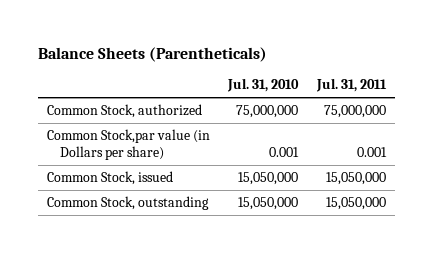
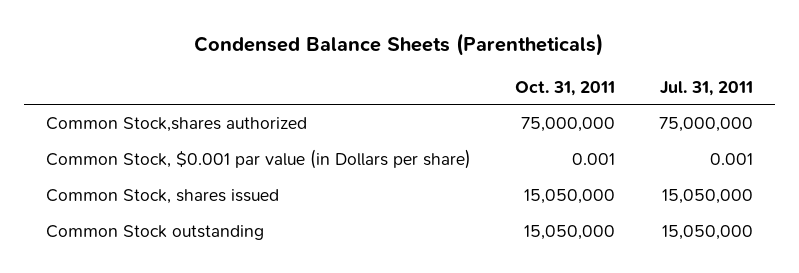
- Balance Sheets (Parentheticals)
+ Condensed Balance Sheets (Parentheticals)
- | Jul. 31, 2010 | Jul. 31, 2011
+ | Oct. 31, 2011 | Jul. 31, 2011
- Common Stock, authorized | 75,000,000 | 75,000,000
- Common Stock,par value (in Dollars per share) | 0.001 | 0.001
- Common Stock, issued | 15,050,000 | 15,050,000
- Common Stock, outstanding | 15,050,000 | 15,050,000
+ Common Stock,shares authorized | 75,000,000 | 75,000,000
+ Common Stock, $0.001 par value (in Dollars per share) | 0.001 | 0.001
+ Common Stock, shares issued | 15,050,000 | 15,050,000
+ Common Stock outstanding | 15,050,000 | 15,050,000

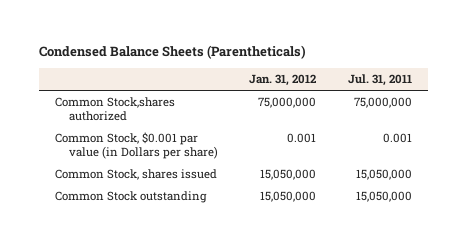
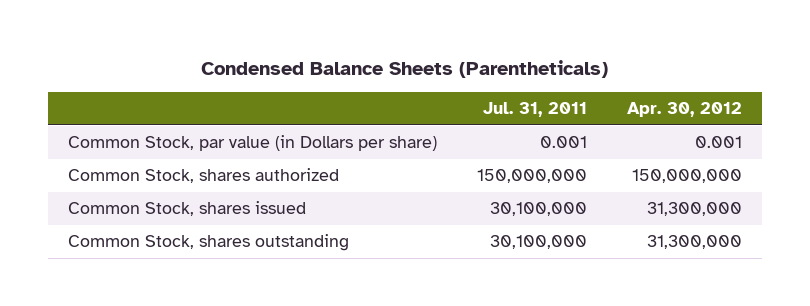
- | Jan. 31, 2012 | Jul. 31, 2011
+ | Jul. 31, 2011 | Apr. 30, 2012
- Common Stock,shares authorized | 75,000,000 | 75,000,000
- Common Stock, $0.001 par value (in Dollars per share) | 0.001 | 0.001
- Common Stock, shares issued | 15,050,000 | 15,050,000
- Common Stock outstanding | 15,050,000 | 15,050,000
+ Common Stock, par value (in Dollars per share) | 0.001 | 0.001
+ Common Stock, shares authorized | 150,000,000 | 150,000,000
+ Common Stock, shares issued | 30,100,000 | 31,300,000
+ Common Stock, shares outstanding | 30,100,000 | 31,300,000

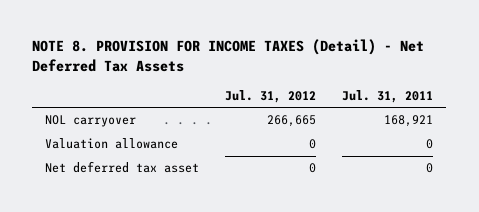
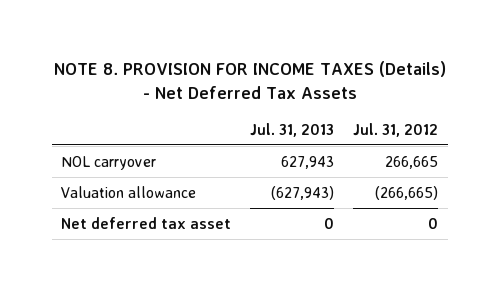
- NOTE 8. PROVISION FOR INCOME TAXES (Detail) - Net Deferred Tax Assets
+ NOTE 8. PROVISION FOR INCOME TAXES (Details) - Net Deferred Tax Assets
- | Jul. 31, 2012 | Jul. 31, 2011
+ | Jul. 31, 2013 | Jul. 31, 2012
- Valuation allowance | 0 | 0
+ Valuation allowance | (627,943) | (266,665)

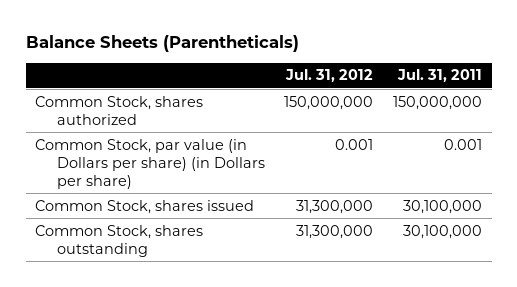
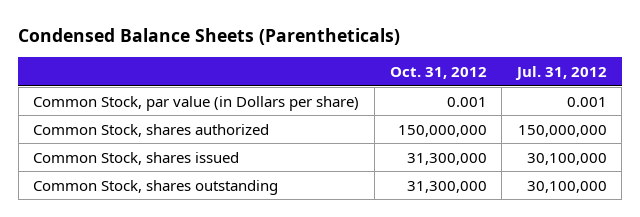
- Balance Sheets (Parentheticals)
+ Condensed Balance Sheets (Parentheticals)
- | Jul. 31, 2012 | Jul. 31, 2011
+ | Oct. 31, 2012 | Jul. 31, 2012
+ Common Stock, par value (in Dollars per share) | 0.001 | 0.001
- Common Stock, par value (in Dollars per share) (in Dollars per share) | 0.001 | 0.001
- Common Stock, shares issued | 31,300,000 | 30,100,000
- Common Stock, shares outstanding | 31,300,000 | 30,100,000
+ Common Stock, shares issued | 31,300,000 | 30,100,000
+ Common Stock, shares outstanding | 31,300,000 | 30,100,000

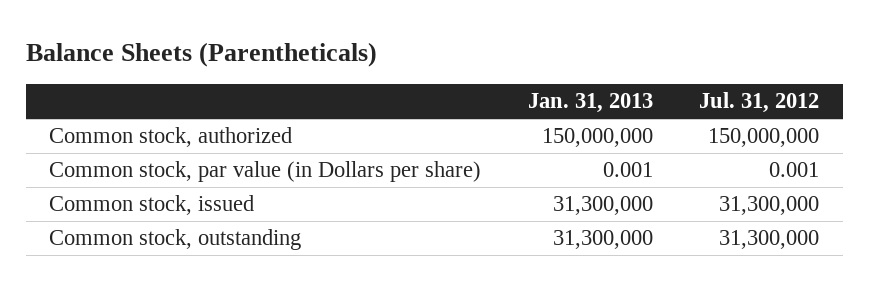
- Condensed Balance Sheets (Parentheticals)
+ Balance Sheets (Parentheticals)
- | Oct. 31, 2012 | Jul. 31, 2012
+ | Jan. 31, 2013 | Jul. 31, 2012
- Common Stock, par value (in Dollars per share) | 0.001 | 0.001
- Common Stock, shares authorized | 150,000,000 | 150,000,000
- Common Stock, shares issued | 31,300,000 | 30,100,000
- Common Stock, shares outstanding | 31,300,000 | 30,100,000
+ Common stock, authorized | 150,000,000 | 150,000,000
+ Common stock, par value (in Dollars per share) | 0.001 | 0.001
+ Common stock, issued | 31,300,000 | 31,300,000
+ Common stock, outstanding | 31,300,000 | 31,300,000

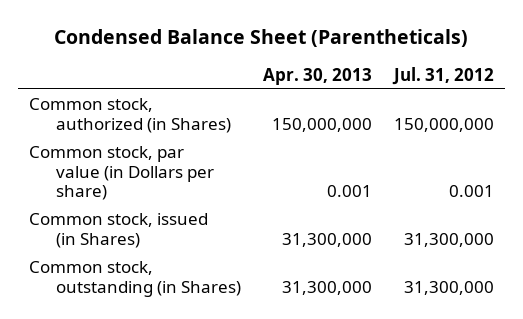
- Balance Sheets (Parentheticals)
+ Condensed Balance Sheet (Parentheticals)
- | Jan. 31, 2013 | Jul. 31, 2012
+ | Apr. 30, 2013 | Jul. 31, 2012
- Common stock, authorized | 150,000,000 | 150,000,000
+ Common stock, authorized (in Shares) | 150,000,000 | 150,000,000
- Common stock, issued | 31,300,000 | 31,300,000
- Common stock, outstanding | 31,300,000 | 31,300,000
+ Common stock, issued (in Shares) | 31,300,000 | 31,300,000
+ Common stock, outstanding (in Shares) | 31,300,000 | 31,300,000

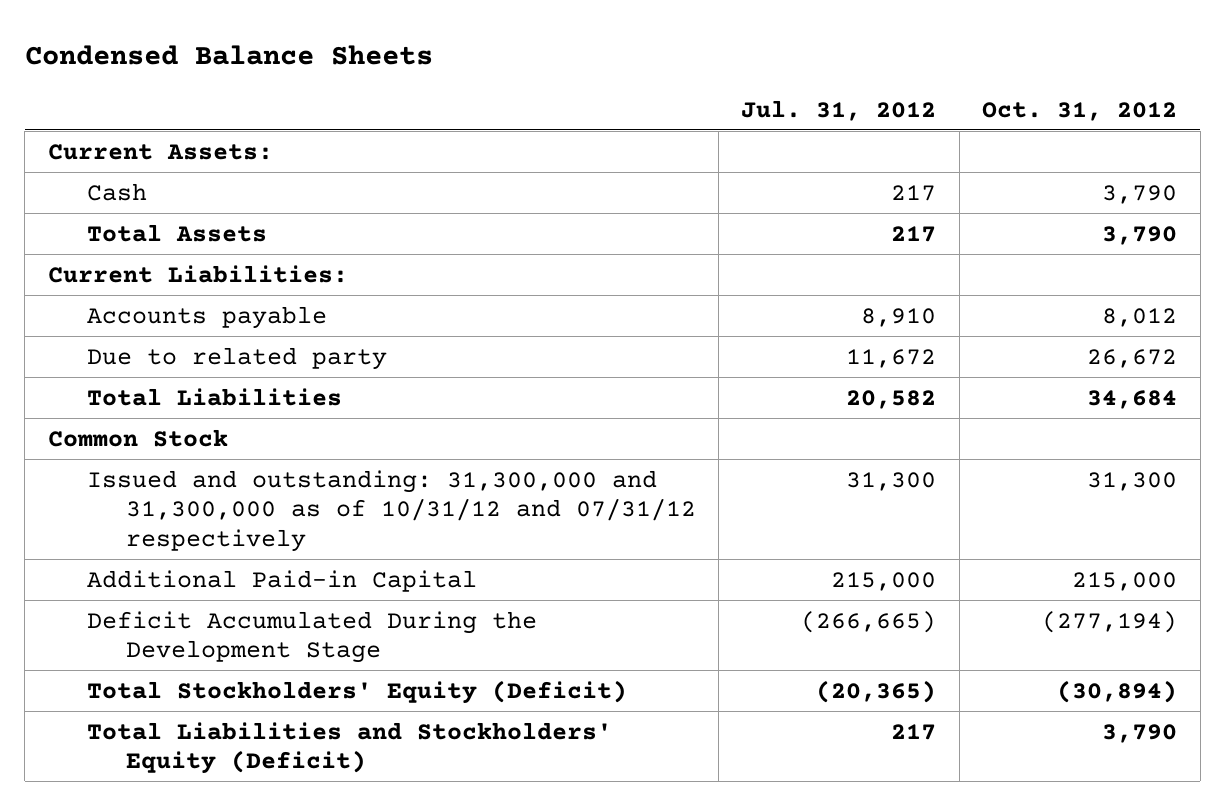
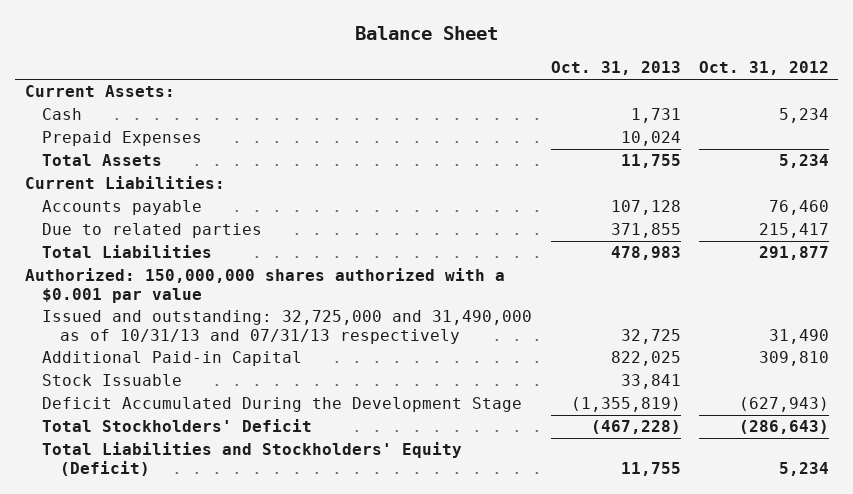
- Condensed Balance Sheets
+ Balance Sheet
- | Jul. 31, 2012 | Oct. 31, 2012
+ | Oct. 31, 2013 | Oct. 31, 2012
- Cash | 217 | 3,790
- Total Assets | 217 | 3,790
+ Cash | 1,731 | 5,234
+ Prepaid Expenses | 10,024 |
+ Total Assets | 11,755 | 5,234
- Accounts payable | 8,910 | 8,012
- Due to related party | 11,672 | 26,672
- Total Liabilities | 20,582 | 34,684
- Common Stock
- Issued and outstanding: 31,300,000 and 31,300,000 as of 10/31/12 and 07/31/12 respectively | 31,300 | 31,300
- Additional Paid-in Capital | 215,000 | 215,000
- Deficit Accumulated During the Development Stage | (266,665) | (277,194)
- Total Stockholders' Equity (Deficit) | (20,365) | (30,894)
- Total Liabilities and Stockholders' Equity (Deficit) | 217 | 3,790
+ Accounts payable | 107,128 | 76,460
+ Due to related parties | 371,855 | 215,417
+ Total Liabilities | 478,983 | 291,877
+ Authorized: 150,000,000 shares authorized with a $0.001 par value
+ Issued and outstanding: 32,725,000 and 31,490,000 as of 10/31/13 and 07/31/13 respectively | 32,725 | 31,490
+ Additional Paid-in Capital | 822,025 | 309,810
+ Stock Issuable | 33,841 |
+ Deficit Accumulated During the Development Stage | (1,355,819) | (627,943)
+ Total Stockholders' Deficit | (467,228) | (286,643)
+ Total Liabilities and Stockholders' Equity (Deficit) | 11,755 | 5,234

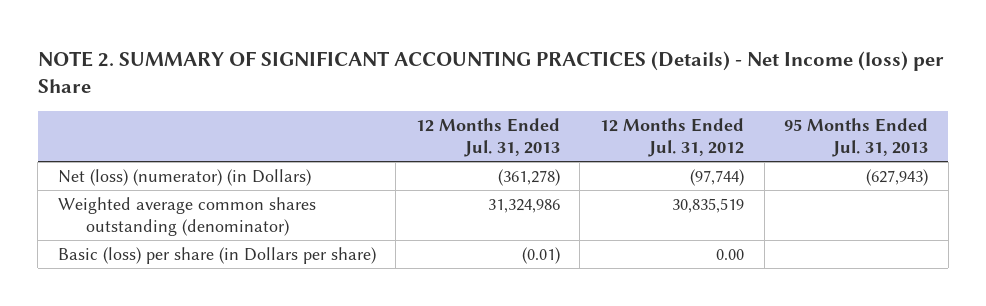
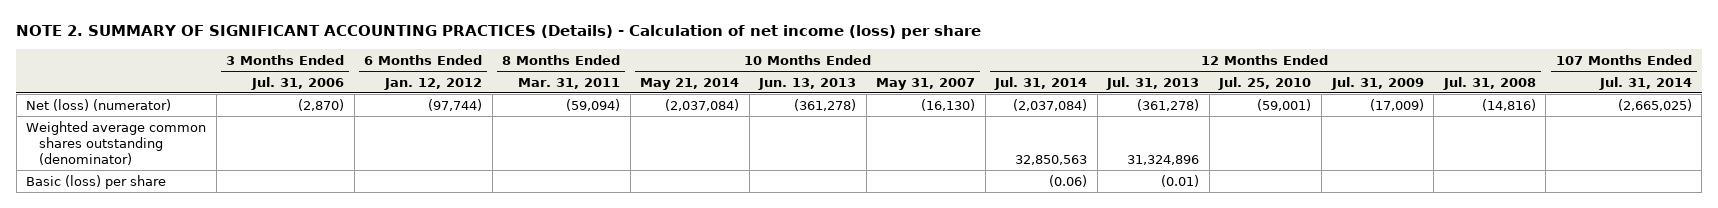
- NOTE 2. SUMMARY OF SIGNIFICANT ACCOUNTING PRACTICES (Details) - Net Income (loss) per Share
+ NOTE 2. SUMMARY OF SIGNIFICANT ACCOUNTING PRACTICES (Details) - Calculation of net income (loss) per share
- | 12 Months Ended Jul. 31, 2013 | 12 Months Ended Jul. 31, 2012 | 95 Months Ended Jul. 31, 2013
+ | 3 Months Ended Jul. 31, 2006 | 6 Months Ended Jan. 12, 2012 | 8 Months Ended Mar. 31, 2011 | 10 Months Ended May 21, 2014 | 10 Months Ended Jun. 13, 2013 | 10 Months Ended May 31, 2007 | 12 Months Ended Jul. 31, 2014 | 12 Months Ended Jul. 31, 2013 | 12 Months Ended Jul. 25, 2010 | 12 Months Ended Jul. 31, 2009 | 12 Months Ended Jul. 31, 2008 | 107 Months Ended Jul. 31, 2014
- Net (loss) (numerator) (in Dollars) | (361,278) | (97,744) | (627,943)
- Weighted average common shares outstanding (denominator) | 31,324,986 | 30,835,519 |
- Basic (loss) per share (in Dollars per share) | (0.01) | 0.00 |
+ Net (loss) (numerator) | (2,870) | (97,744) | (59,094) | (2,037,084) | (361,278) | (16,130) | (2,037,084) | (361,278) | (59,001) | (17,009) | (14,816) | (2,665,025)
+ Weighted average common shares outstanding (denominator) | | | | | | | 32,850,563 | 31,324,896 | | | |
+ Basic (loss) per share | | | | | | | (0.06) | (0.01) | | | |

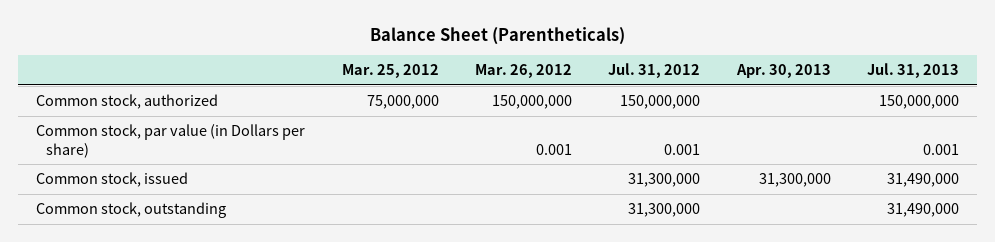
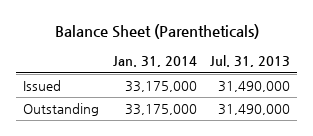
- | Mar. 25, 2012 | Mar. 26, 2012 | Jul. 31, 2012 | Apr. 30, 2013 | Jul. 31, 2013
+ | Jan. 31, 2014 | Jul. 31, 2013
- Common stock, authorized | 75,000,000 | 150,000,000 | 150,000,000 | | 150,000,000
- Common stock, par value (in Dollars per share) | | 0.001 | 0.001 | | 0.001
- Common stock, issued | | | 31,300,000 | 31,300,000 | 31,490,000
- Common stock, outstanding | | | 31,300,000 | | 31,490,000
+ Issued | 33,175,000 | 31,490,000
+ Outstanding | 33,175,000 | 31,490,000

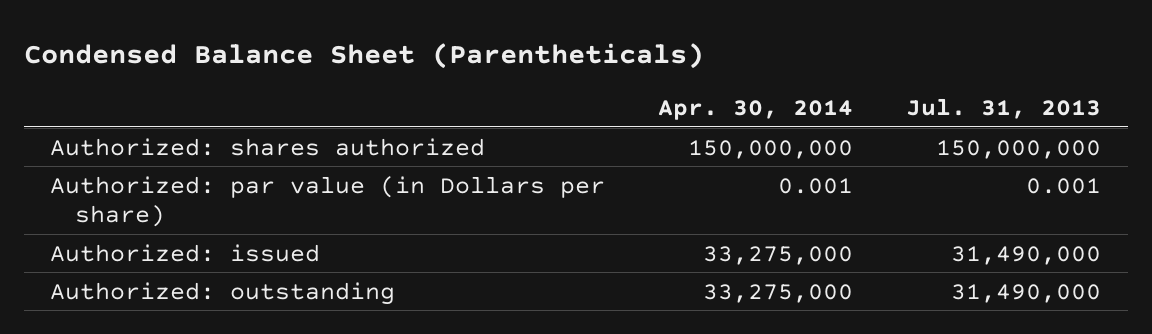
- Balance Sheet (Parentheticals)
+ Condensed Balance Sheet (Parentheticals)
- | Jan. 31, 2014 | Jul. 31, 2013
+ | Apr. 30, 2014 | Jul. 31, 2013
- Issued | 33,175,000 | 31,490,000
- Outstanding | 33,175,000 | 31,490,000
+ Authorized: shares authorized | 150,000,000 | 150,000,000
+ Authorized: par value (in Dollars per share) | 0.001 | 0.001
+ Authorized: issued | 33,275,000 | 31,490,000
+ Authorized: outstanding | 33,275,000 | 31,490,000

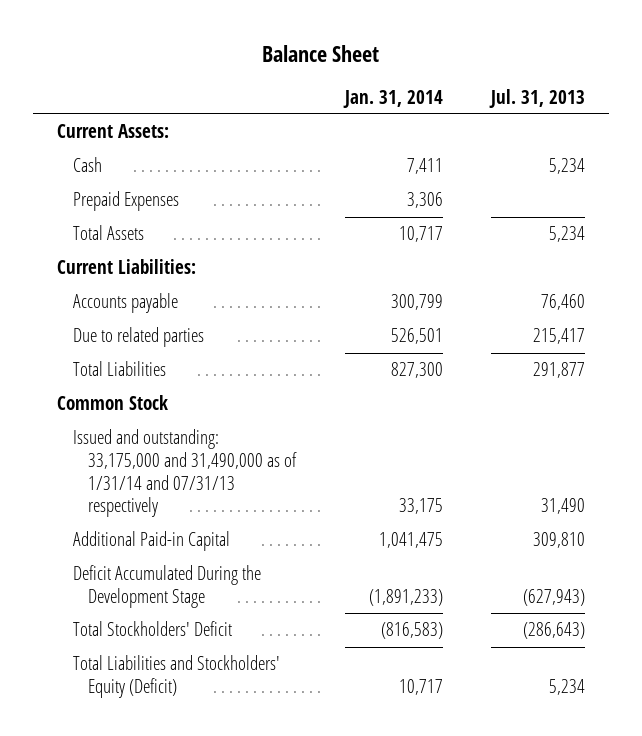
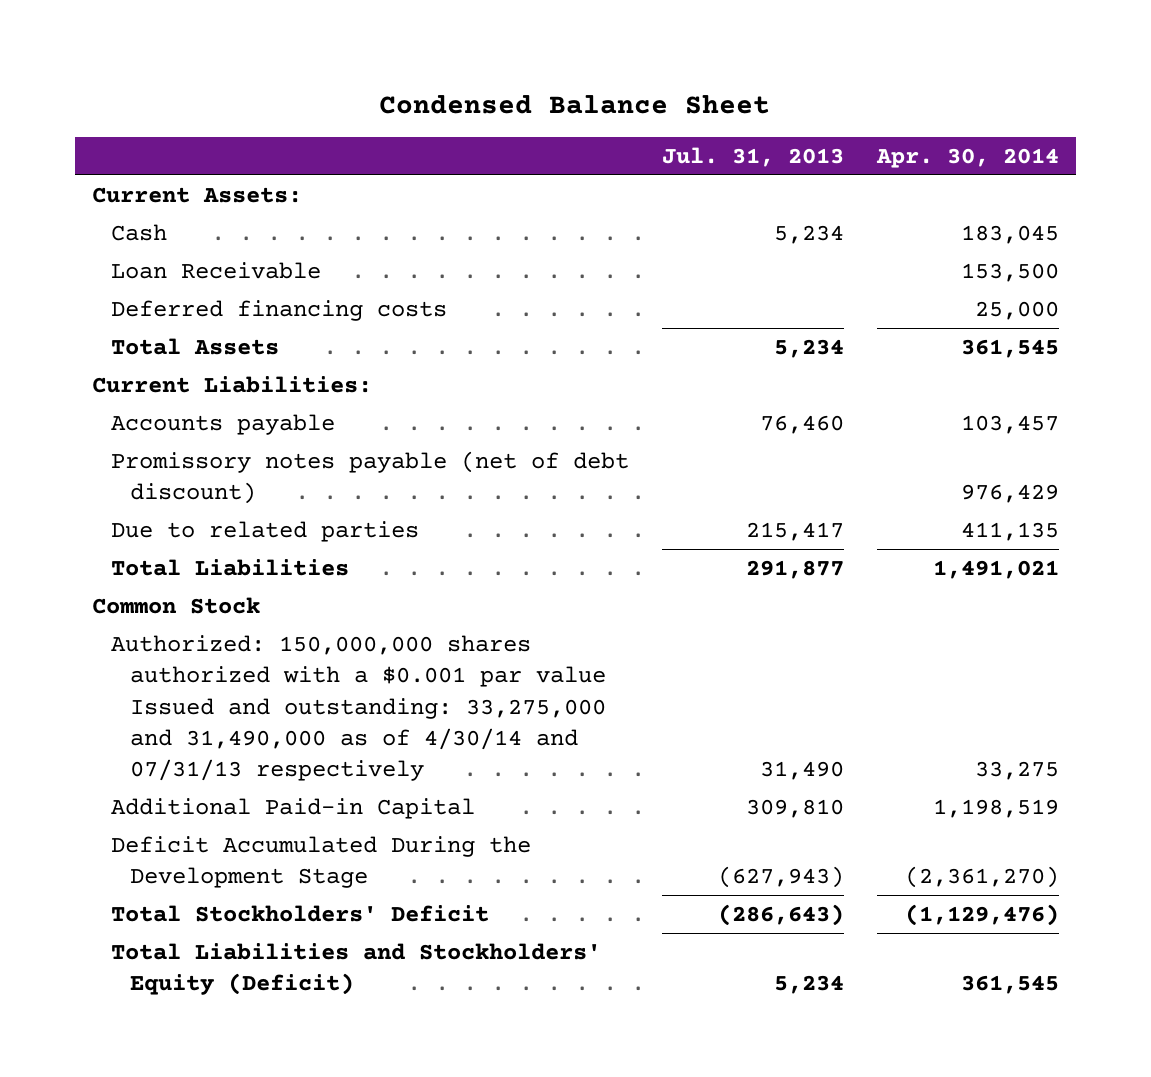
- Balance Sheet
+ Condensed Balance Sheet
- | Jan. 31, 2014 | Jul. 31, 2013
+ | Jul. 31, 2013 | Apr. 30, 2014
- Prepaid Expenses | 3,306 |
+ Loan Receivable | | 153,500
+ Deferred financing costs | | 25,000
+ Promissory notes payable (net of debt discount) | | 976,429
- Issued and outstanding: 33,175,000 and 31,490,000 as of 1/31/14 and 07/31/13 respectively | 33,175 | 31,490
+ Authorized: 150,000,000 shares authorized with a $0.001 par value Issued and outstanding: 33,275,000 and 31,490,000 as of 4/30/14 and 07/31/13 respectively | 31,490 | 33,275

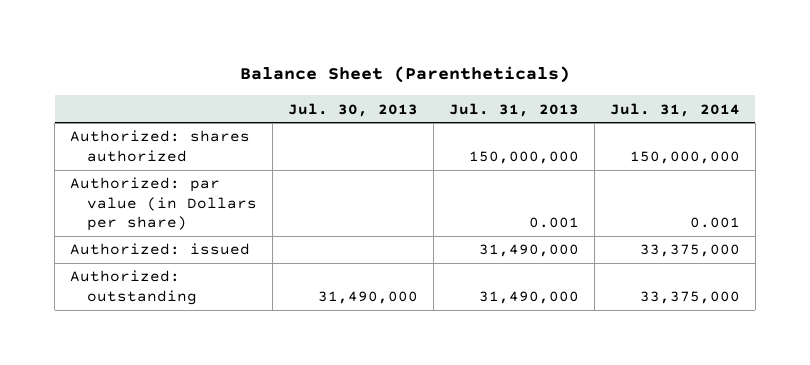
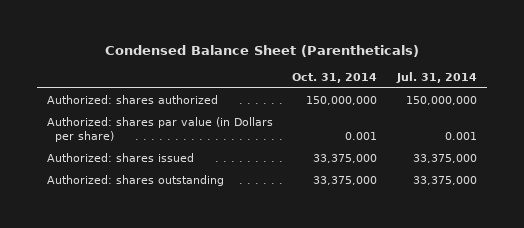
- Balance Sheet (Parentheticals)
+ Condensed Balance Sheet (Parentheticals)
- | Jul. 30, 2013 | Jul. 31, 2013 | Jul. 31, 2014
+ | Oct. 31, 2014 | Jul. 31, 2014
- Authorized: par value (in Dollars per share) | | 0.001 | 0.001
- Authorized: issued | | 31,490,000 | 33,375,000
- Authorized: outstanding | 31,490,000 | 31,490,000 | 33,375,000
+ Authorized: shares par value (in Dollars per share) | 0.001 | 0.001
+ Authorized: shares issued | 33,375,000 | 33,375,000
+ Authorized: shares outstanding | 33,375,000 | 33,375,000

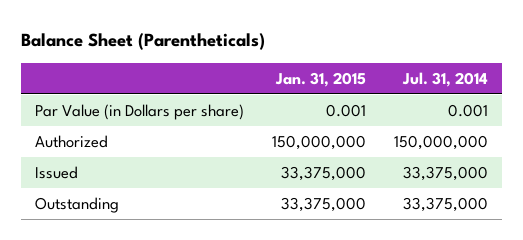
- Condensed Balance Sheet (Parentheticals)
+ Balance Sheet (Parentheticals)
- | Oct. 31, 2014 | Jul. 31, 2014
+ | Jan. 31, 2015 | Jul. 31, 2014
- Authorized: shares authorized | 150,000,000 | 150,000,000
- Authorized: shares par value (in Dollars per share) | 0.001 | 0.001
- Authorized: shares issued | 33,375,000 | 33,375,000
- Authorized: shares outstanding | 33,375,000 | 33,375,000
+ Par Value (in Dollars per share) | 0.001 | 0.001
+ Authorized | 150,000,000 | 150,000,000
+ Issued | 33,375,000 | 33,375,000
+ Outstanding | 33,375,000 | 33,375,000

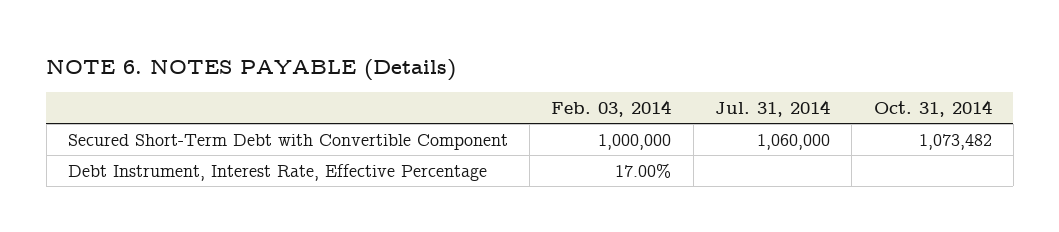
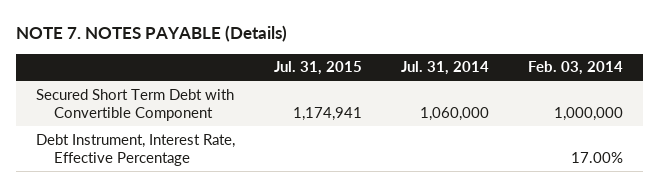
- NOTE 6. NOTES PAYABLE (Details)
+ NOTE 7. NOTES PAYABLE (Details)
- | Feb. 03, 2014 | Jul. 31, 2014 | Oct. 31, 2014
+ | Jul. 31, 2015 | Jul. 31, 2014 | Feb. 03, 2014
- Secured Short-Term Debt with Convertible Component | 1,000,000 | 1,060,000 | 1,073,482
+ Secured Short Term Debt with Convertible Component | 1,174,941 | 1,060,000 | 1,000,000

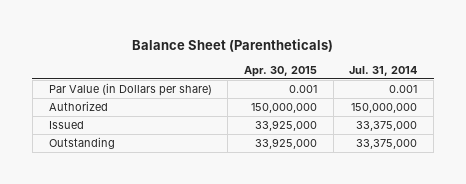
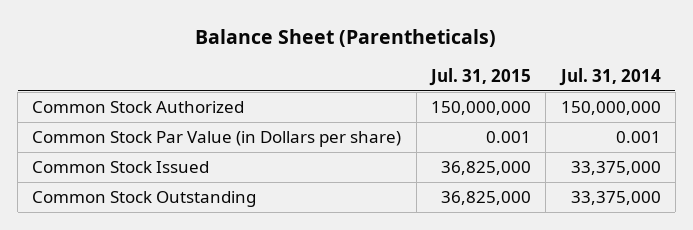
- | Apr. 30, 2015 | Jul. 31, 2014
+ | Jul. 31, 2015 | Jul. 31, 2014
- Par Value (in Dollars per share) | 0.001 | 0.001
- Authorized | 150,000,000 | 150,000,000
- Issued | 33,925,000 | 33,375,000
- Outstanding | 33,925,000 | 33,375,000
+ Common Stock Authorized | 150,000,000 | 150,000,000
+ Common Stock Par Value (in Dollars per share) | 0.001 | 0.001
+ Common Stock Issued | 36,825,000 | 33,375,000
+ Common Stock Outstanding | 36,825,000 | 33,375,000

